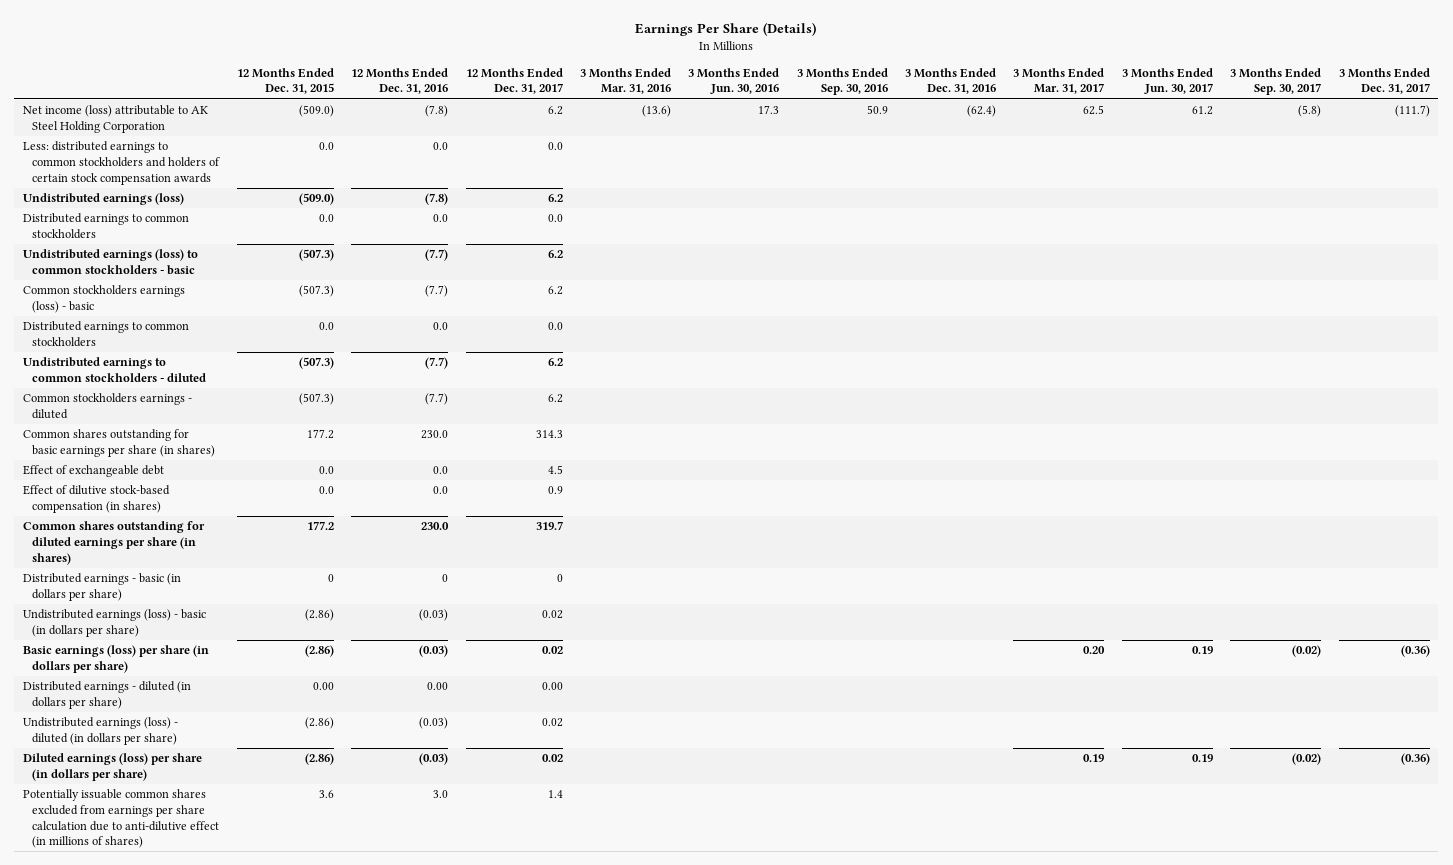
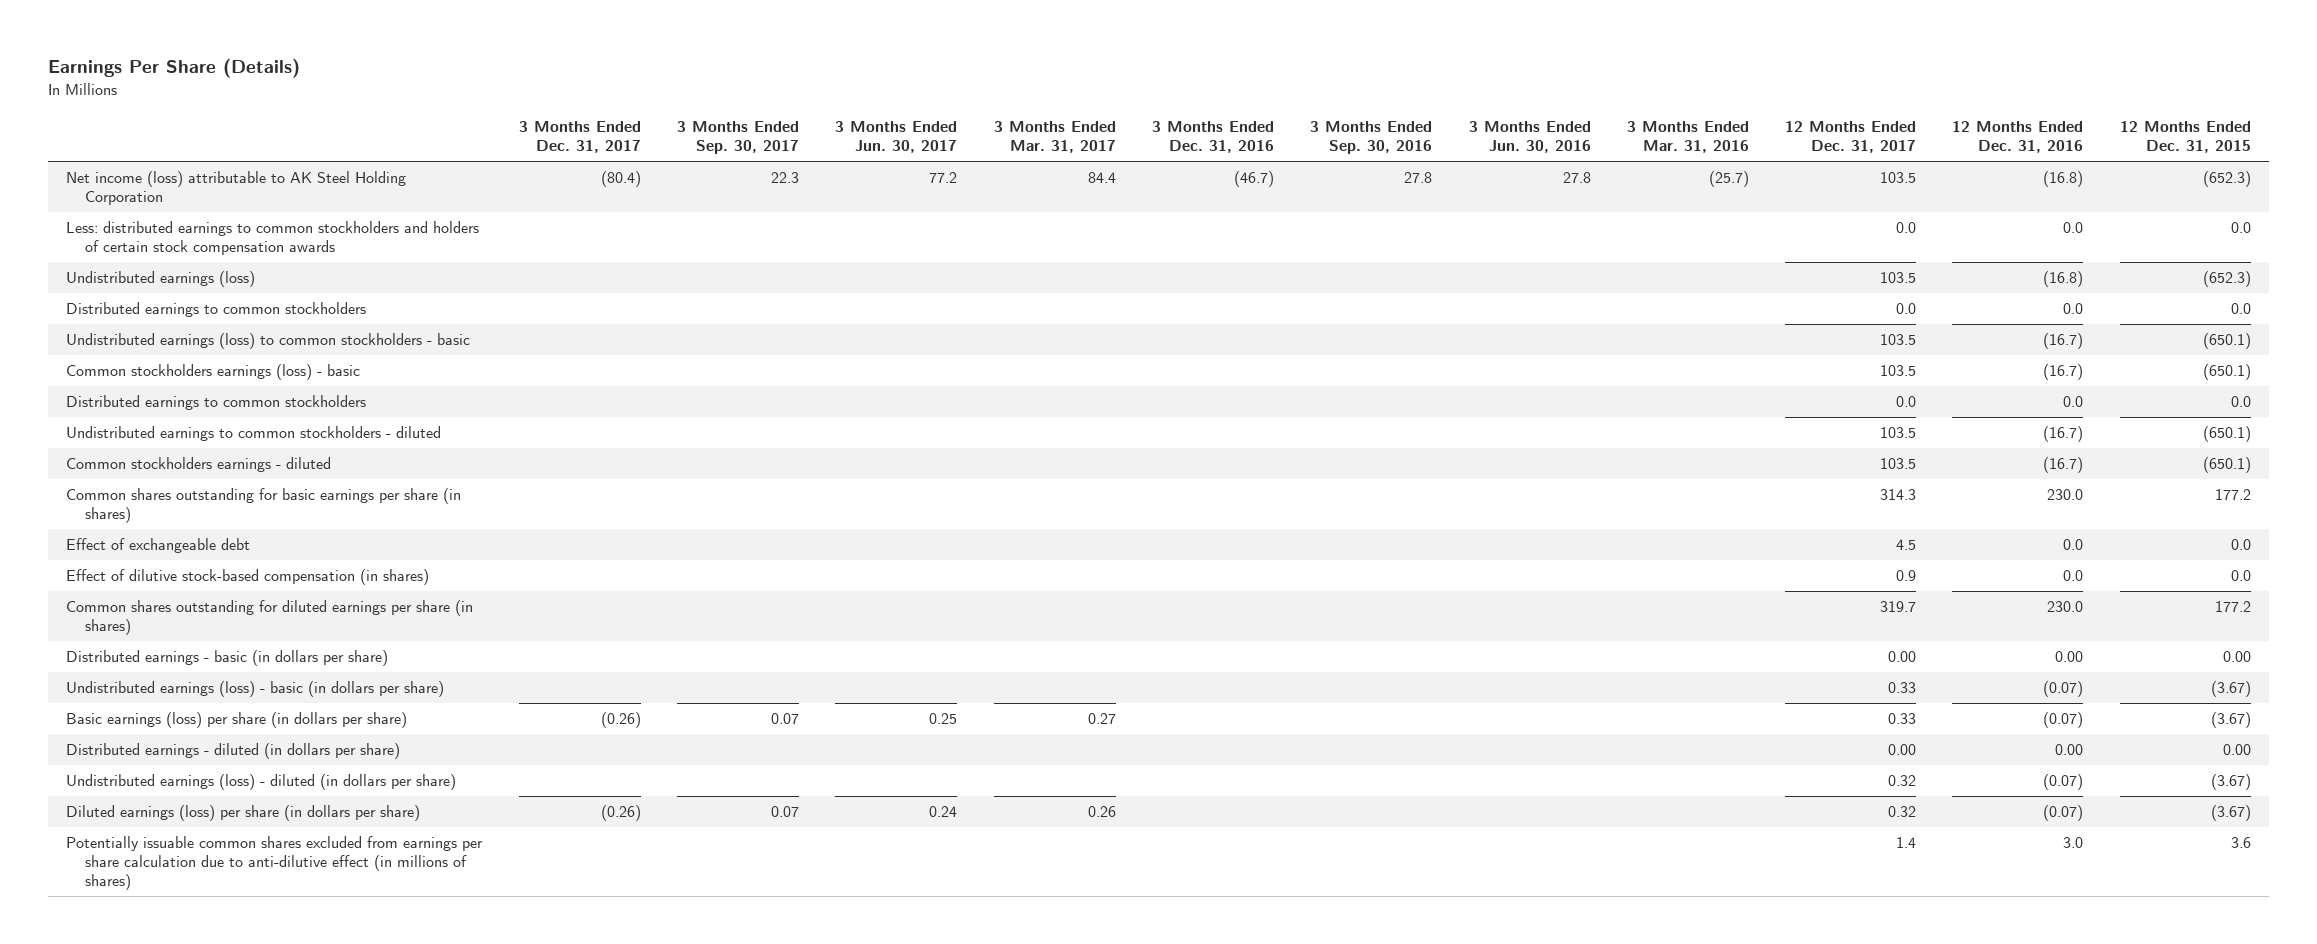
- | 12 Months Ended Dec. 31, 2015 | 12 Months Ended Dec. 31, 2016 | 12 Months Ended Dec. 31, 2017 | 3 Months Ended Mar. 31, 2016 | 3 Months Ended Jun. 30, 2016 | 3 Months Ended Sep. 30, 2016 | 3 Months Ended Dec. 31, 2016 | 3 Months Ended Mar. 31, 2017 | 3 Months Ended Jun. 30, 2017 | 3 Months Ended Sep. 30, 2017 | 3 Months Ended Dec. 31, 2017
+ | 3 Months Ended Dec. 31, 2017 | 3 Months Ended Sep. 30, 2017 | 3 Months Ended Jun. 30, 2017 | 3 Months Ended Mar. 31, 2017 | 3 Months Ended Dec. 31, 2016 | 3 Months Ended Sep. 30, 2016 | 3 Months Ended Jun. 30, 2016 | 3 Months Ended Mar. 31, 2016 | 12 Months Ended Dec. 31, 2017 | 12 Months Ended Dec. 31, 2016 | 12 Months Ended Dec. 31, 2015
- Net income (loss) attributable to AK Steel Holding Corporation | (509.0) | (7.8) | 6.2 | (13.6) | 17.3 | 50.9 | (62.4) | 62.5 | 61.2 | (5.8) | (111.7)
+ Net income (loss) attributable to AK Steel Holding Corporation | (80.4) | 22.3 | 77.2 | 84.4 | (46.7) | 27.8 | 27.8 | (25.7) | 103.5 | (16.8) | (652.3)
- Undistributed earnings (loss) | (509.0) | (7.8) | 6.2 | | | | | | | |
+ Undistributed earnings (loss) | | | | | | | | | 103.5 | (16.8) | (652.3)
- Undistributed earnings (loss) to common stockholders - basic | (507.3) | (7.7) | 6.2 | | | | | | | |
- Common stockholders earnings (loss) - basic | (507.3) | (7.7) | 6.2 | | | | | | | |
+ Undistributed earnings (loss) to common stockholders - basic | | | | | | | | | 103.5 | (16.7) | (650.1)
+ Common stockholders earnings (loss) - basic | | | | | | | | | 103.5 | (16.7) | (650.1)
- Undistributed earnings to common stockholders - diluted | (507.3) | (7.7) | 6.2 | | | | | | | |
- Common stockholders earnings - diluted | (507.3) | (7.7) | 6.2 | | | | | | | |
+ Undistributed earnings to common stockholders - diluted | | | | | | | | | 103.5 | (16.7) | (650.1)
+ Common stockholders earnings - diluted | | | | | | | | | 103.5 | (16.7) | (650.1)
- Distributed earnings - basic (in dollars per share) | 0 | 0 | 0 | | | | | | | |
- Undistributed earnings (loss) - basic (in dollars per share) | (2.86) | (0.03) | 0.02 | | | | | | | |
- Basic earnings (loss) per share (in dollars per share) | (2.86) | (0.03) | 0.02 | | | | | 0.20 | 0.19 | (0.02) | (0.36)
+ Distributed earnings - basic (in dollars per share) | | | | | | | | | 0.00 | 0.00 | 0.00
+ Undistributed earnings (loss) - basic (in dollars per share) | | | | | | | | | 0.33 | (0.07) | (3.67)
+ Basic earnings (loss) per share (in dollars per share) | (0.26) | 0.07 | 0.25 | 0.27 | | | | | 0.33 | (0.07) | (3.67)
- Undistributed earnings (loss) - diluted (in dollars per share) | (2.86) | (0.03) | 0.02 | | | | | | | |
- Diluted earnings (loss) per share (in dollars per share) | (2.86) | (0.03) | 0.02 | | | | | 0.19 | 0.19 | (0.02) | (0.36)
+ Undistributed earnings (loss) - diluted (in dollars per share) | | | | | | | | | 0.32 | (0.07) | (3.67)
+ Diluted earnings (loss) per share (in dollars per share) | (0.26) | 0.07 | 0.24 | 0.26 | | | | | 0.32 | (0.07) | (3.67)

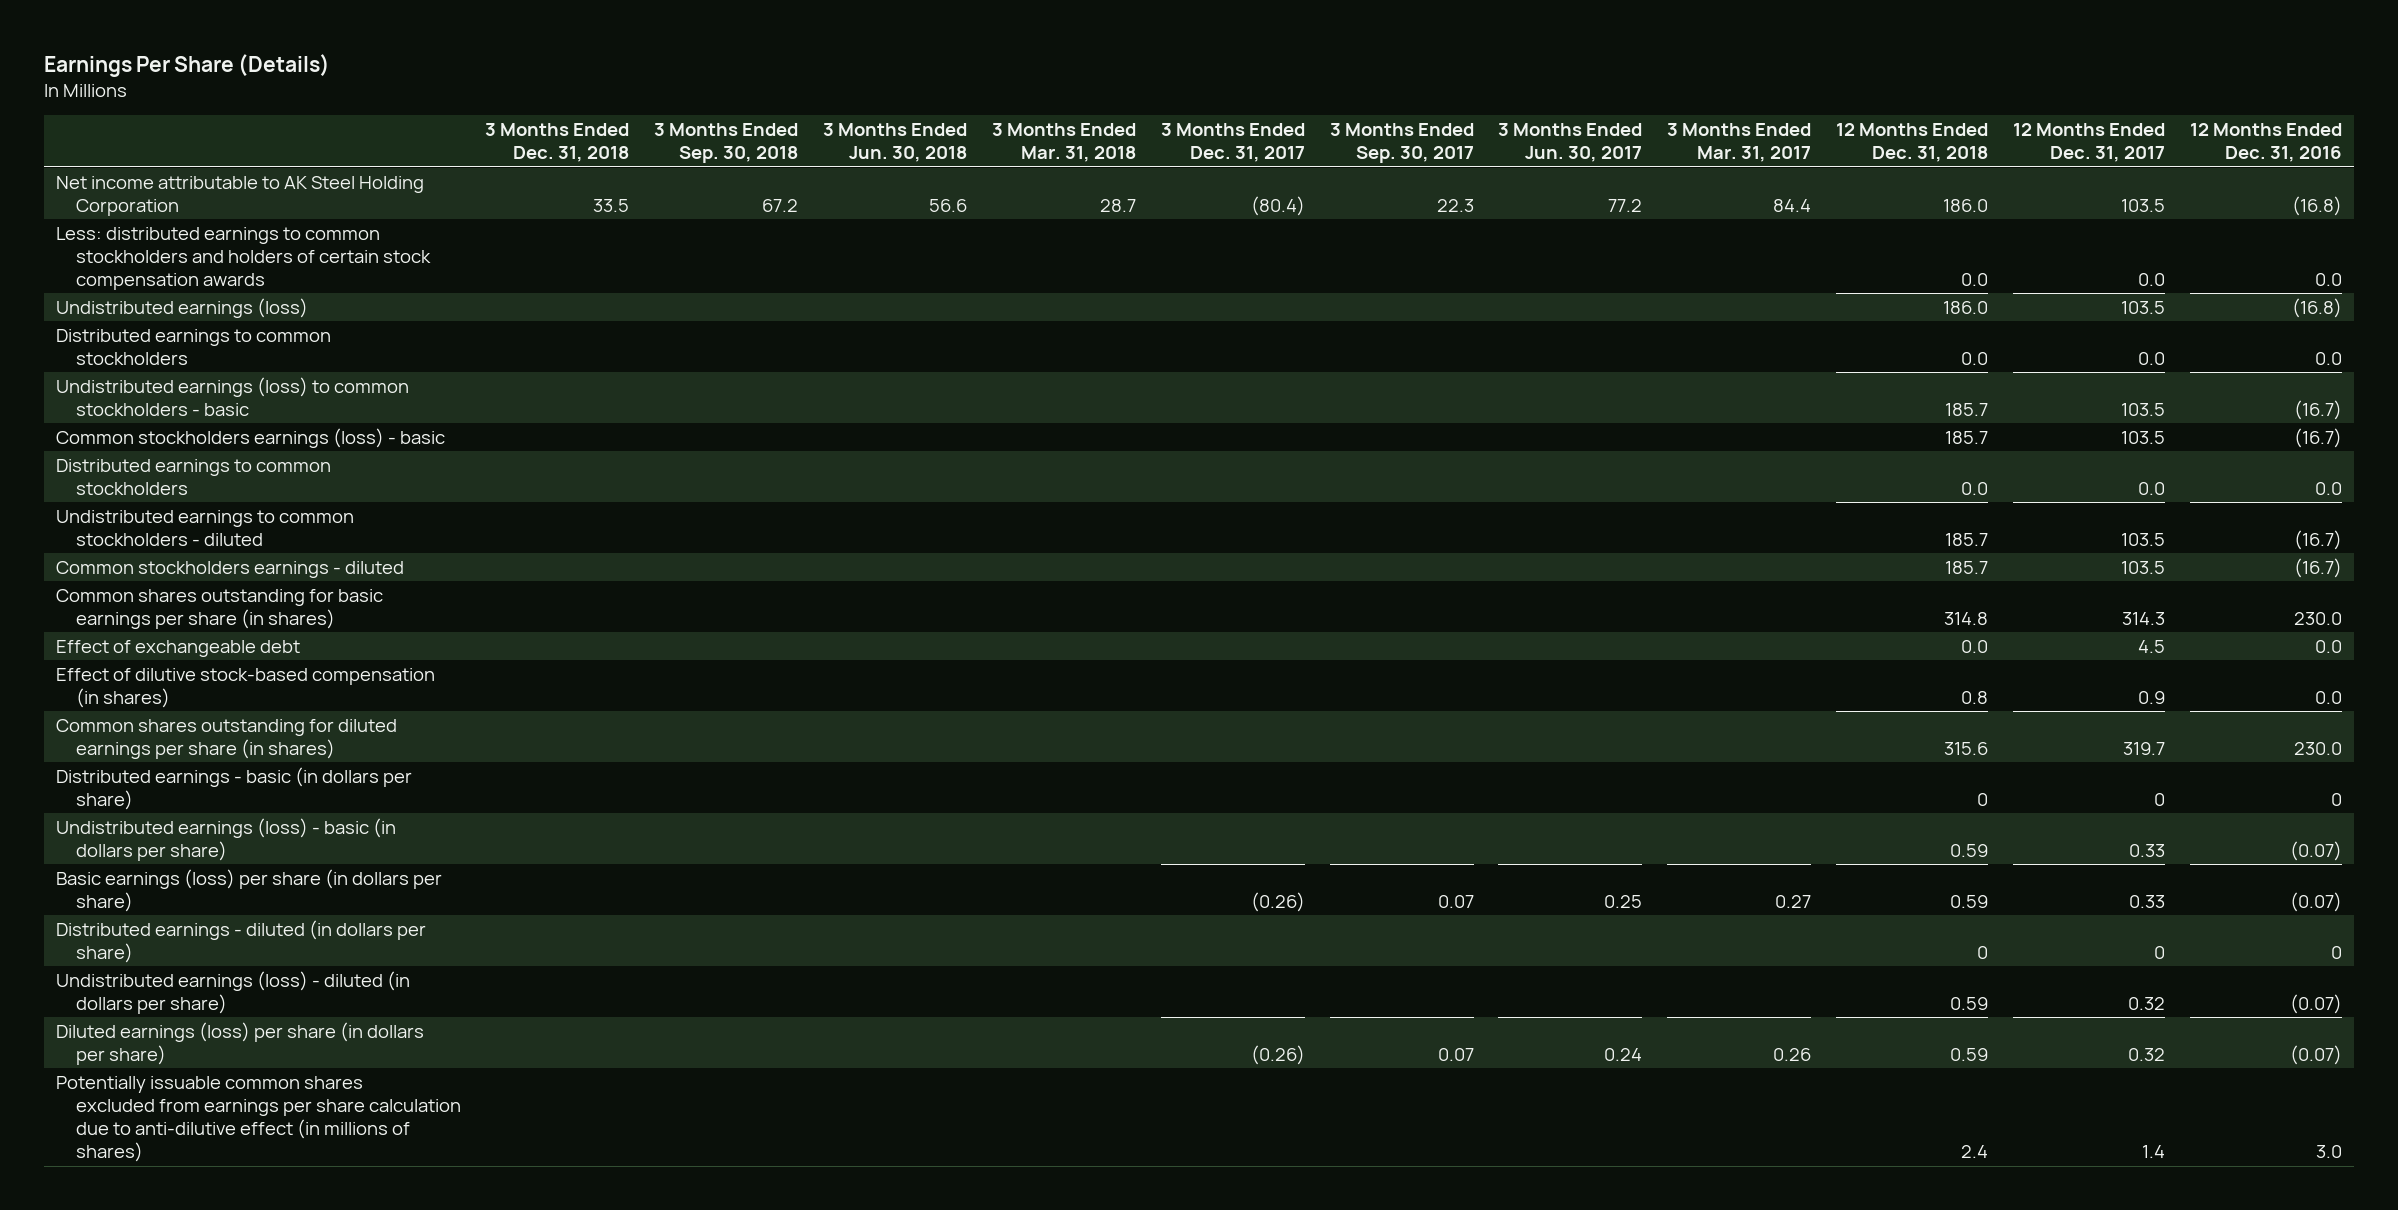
- | 3 Months Ended Dec. 31, 2017 | 3 Months Ended Sep. 30, 2017 | 3 Months Ended Jun. 30, 2017 | 3 Months Ended Mar. 31, 2017 | 3 Months Ended Dec. 31, 2016 | 3 Months Ended Sep. 30, 2016 | 3 Months Ended Jun. 30, 2016 | 3 Months Ended Mar. 31, 2016 | 12 Months Ended Dec. 31, 2017 | 12 Months Ended Dec. 31, 2016 | 12 Months Ended Dec. 31, 2015
+ | 3 Months Ended Dec. 31, 2018 | 3 Months Ended Sep. 30, 2018 | 3 Months Ended Jun. 30, 2018 | 3 Months Ended Mar. 31, 2018 | 3 Months Ended Dec. 31, 2017 | 3 Months Ended Sep. 30, 2017 | 3 Months Ended Jun. 30, 2017 | 3 Months Ended Mar. 31, 2017 | 12 Months Ended Dec. 31, 2018 | 12 Months Ended Dec. 31, 2017 | 12 Months Ended Dec. 31, 2016
- Net income (loss) attributable to AK Steel Holding Corporation | (80.4) | 22.3 | 77.2 | 84.4 | (46.7) | 27.8 | 27.8 | (25.7) | 103.5 | (16.8) | (652.3)
+ Net income attributable to AK Steel Holding Corporation | 33.5 | 67.2 | 56.6 | 28.7 | (80.4) | 22.3 | 77.2 | 84.4 | 186.0 | 103.5 | (16.8)
- Distributed earnings - basic (in dollars per share) | | | | | | | | | 0.00 | 0.00 | 0.00
+ Distributed earnings - basic (in dollars per share) | | | | | | | | | 0 | 0 | 0
- Distributed earnings - diluted (in dollars per share) | | | | | | | | | 0.00 | 0.00 | 0.00
+ Distributed earnings - diluted (in dollars per share) | | | | | | | | | 0 | 0 | 0

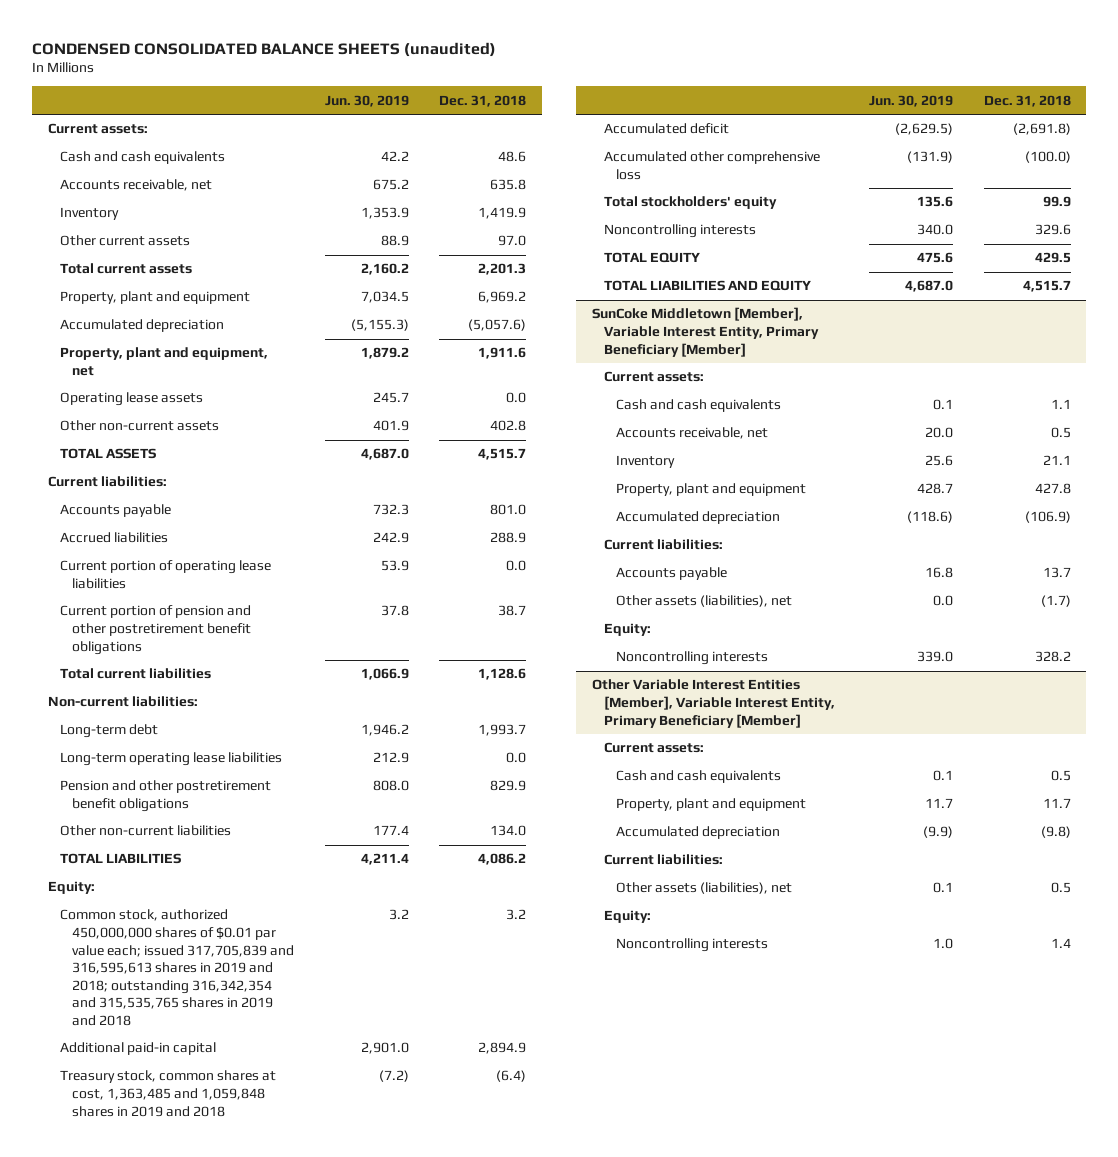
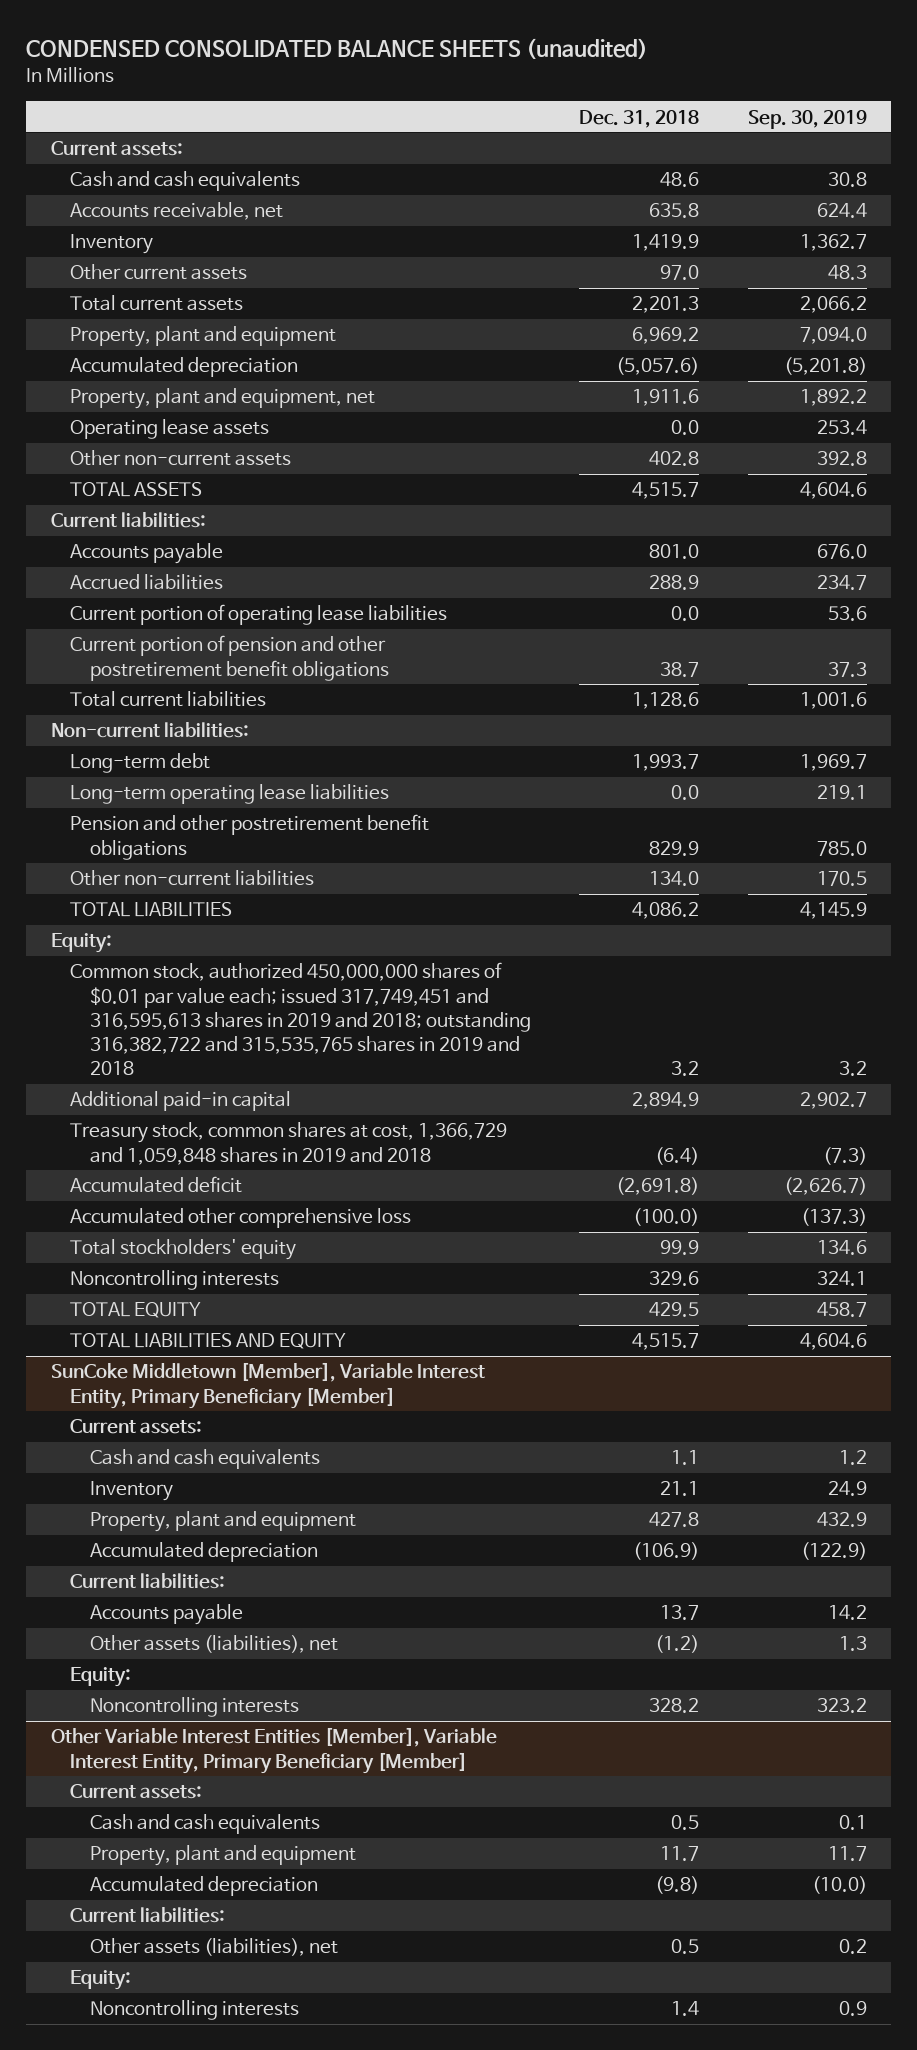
- | Jun. 30, 2019 | Dec. 31, 2018
+ | Dec. 31, 2018 | Sep. 30, 2019
- Common stock, authorized 450,000,000 shares of $0.01 par value each; issued 317,705,839 and 316,595,613 shares in 2019 and 2018; outstanding 316,342,354 and 315,535,765 shares in 2019 and 2018 | 3.2 | 3.2
+ Common stock, authorized 450,000,000 shares of $0.01 par value each; issued 317,749,451 and 316,595,613 shares in 2019 and 2018; outstanding 316,382,722 and 315,535,765 shares in 2019 and 2018 | 3.2 | 3.2
- Treasury stock, common shares at cost, 1,363,485 and 1,059,848 shares in 2019 and 2018 | (7.2) | (6.4)
+ Treasury stock, common shares at cost, 1,366,729 and 1,059,848 shares in 2019 and 2018 | (6.4) | (7.3)
@ SunCoke Middletown [Member], Variable Interest Entity, Primary Beneficiary [Member]
- Accounts receivable, net | 20.0 | 0.5
- Other assets (liabilities), net | 0.0 | (1.7)
+ Other assets (liabilities), net | (1.2) | 1.3

